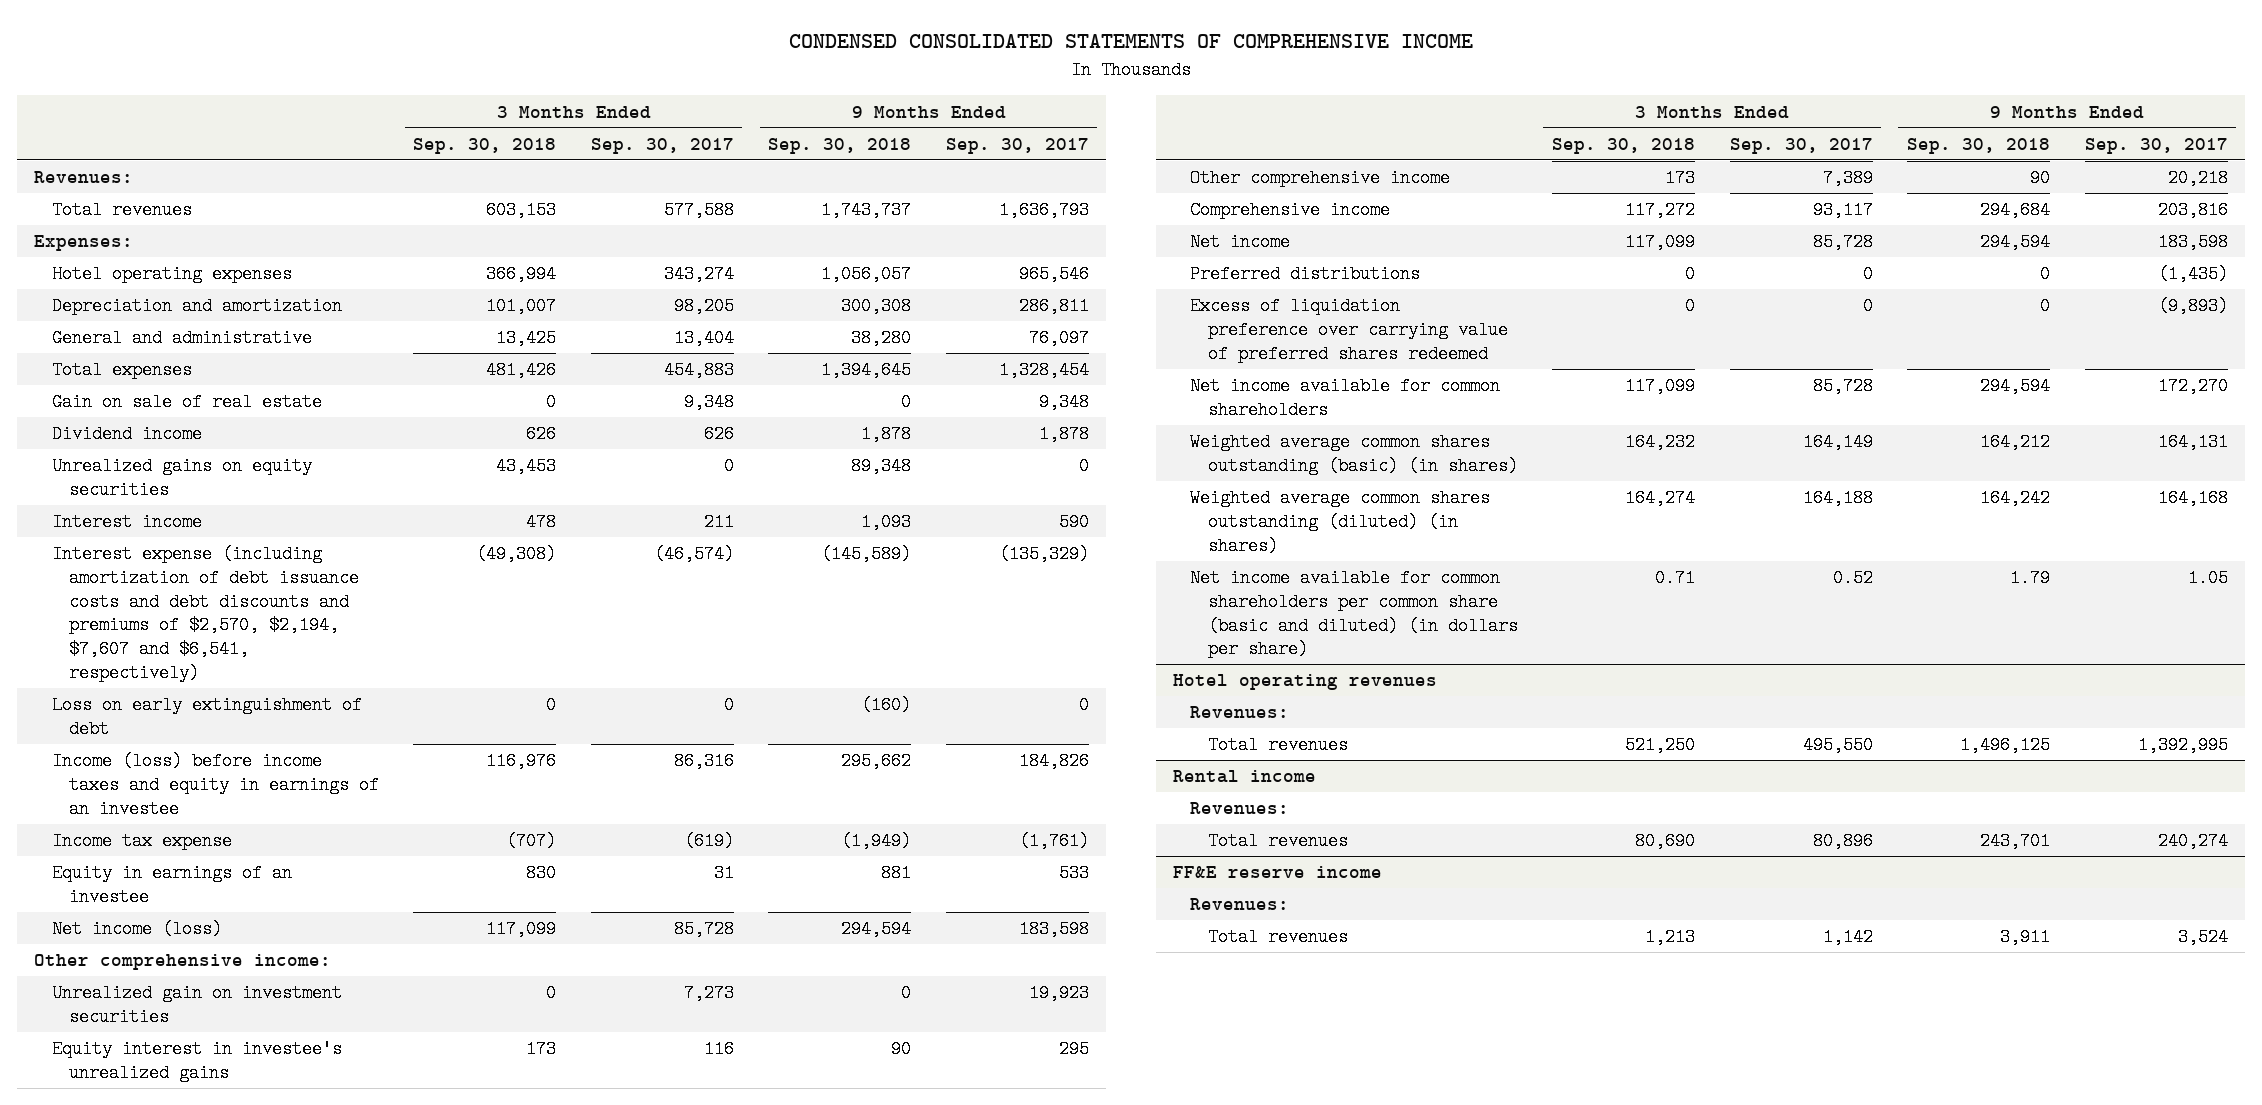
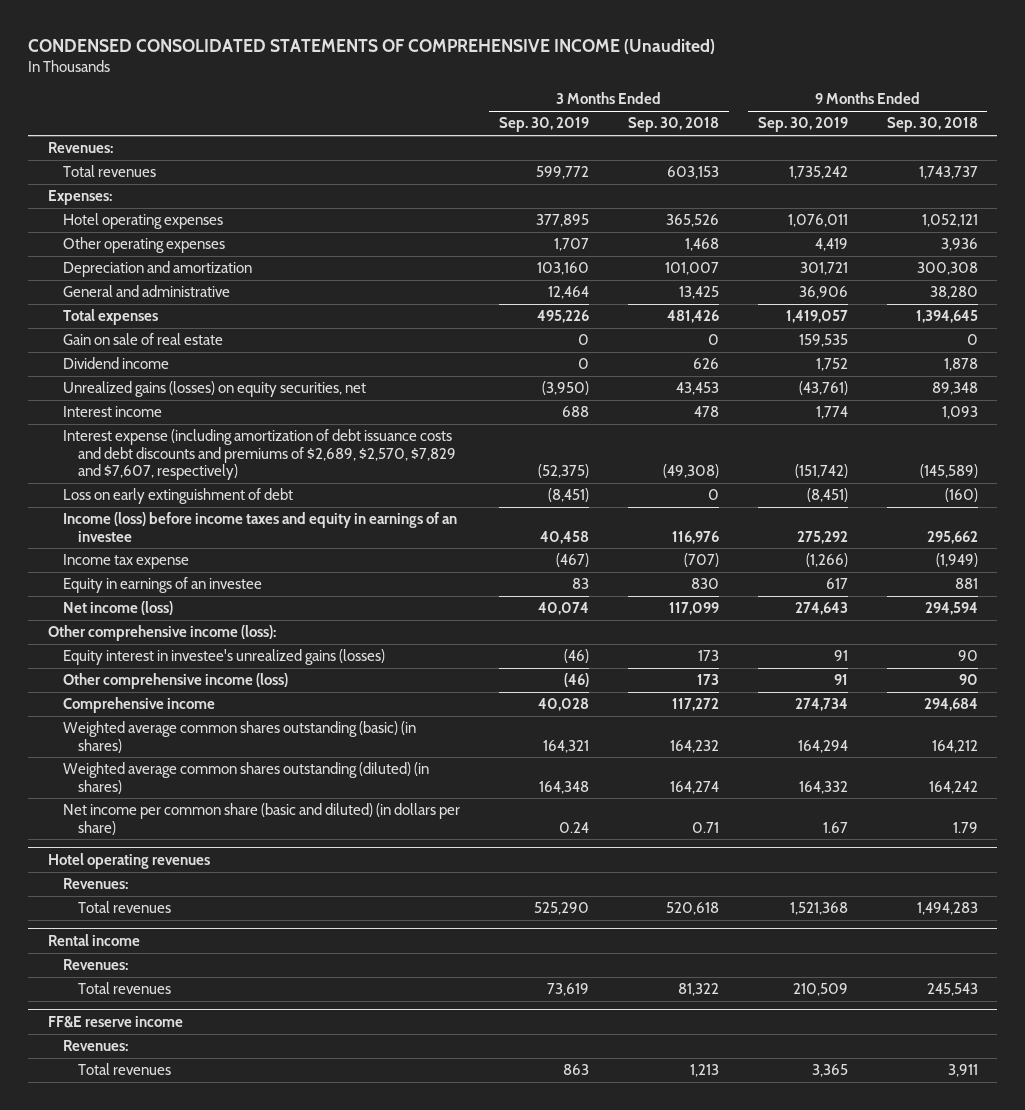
- CONDENSED CONSOLIDATED STATEMENTS OF COMPREHENSIVE INCOME
+ CONDENSED CONSOLIDATED STATEMENTS OF COMPREHENSIVE INCOME (Unaudited)
- | 3 Months Ended Sep. 30, 2018 | 3 Months Ended Sep. 30, 2017 | 9 Months Ended Sep. 30, 2018 | 9 Months Ended Sep. 30, 2017
+ | 3 Months Ended Sep. 30, 2019 | 3 Months Ended Sep. 30, 2018 | 9 Months Ended Sep. 30, 2019 | 9 Months Ended Sep. 30, 2018
- Hotel operating expenses | 366,994 | 343,274 | 1,056,057 | 965,546
+ Hotel operating expenses | 377,895 | 365,526 | 1,076,011 | 1,052,121
+ Other operating expenses | 1,707 | 1,468 | 4,419 | 3,936
- Unrealized gains on equity securities | 43,453 | 0 | 89,348 | 0
+ Unrealized gains (losses) on equity securities, net | (3,950) | 43,453 | (43,761) | 89,348
- Interest expense (including amortization of debt issuance costs and debt discounts and premiums of $2,570, $2,194, $7,607 and $6,541, respectively) | (49,308) | (46,574) | (145,589) | (135,329)
+ Interest expense (including amortization of debt issuance costs and debt discounts and premiums of $2,689, $2,570, $7,829 and $7,607, respectively) | (52,375) | (49,308) | (151,742) | (145,589)
- Other comprehensive income:
- Unrealized gain on investment securities | 0 | 7,273 | 0 | 19,923
- Equity interest in investee's unrealized gains | 173 | 116 | 90 | 295
- Other comprehensive income | 173 | 7,389 | 90 | 20,218
+ Other comprehensive income (loss):
+ Equity interest in investee's unrealized gains (losses) | (46) | 173 | 91 | 90
+ Other comprehensive income (loss) | (46) | 173 | 91 | 90
- Net income | 117,099 | 85,728 | 294,594 | 183,598
- Preferred distributions | 0 | 0 | 0 | (1,435)
- Excess of liquidation preference over carrying value of preferred shares redeemed | 0 | 0 | 0 | (9,893)
- Net income available for common shareholders | 117,099 | 85,728 | 294,594 | 172,270
- Net income available for common shareholders per common share (basic and diluted) (in dollars per share) | 0.71 | 0.52 | 1.79 | 1.05
+ Net income per common share (basic and diluted) (in dollars per share) | 0.24 | 0.71 | 1.67 | 1.79
@ Hotel operating revenues
- Total revenues | 521,250 | 495,550 | 1,496,125 | 1,392,995
+ Total revenues | 525,290 | 520,618 | 1,521,368 | 1,494,283
@ Rental income
- Total revenues | 80,690 | 80,896 | 243,701 | 240,274
+ Total revenues | 73,619 | 81,322 | 210,509 | 245,543

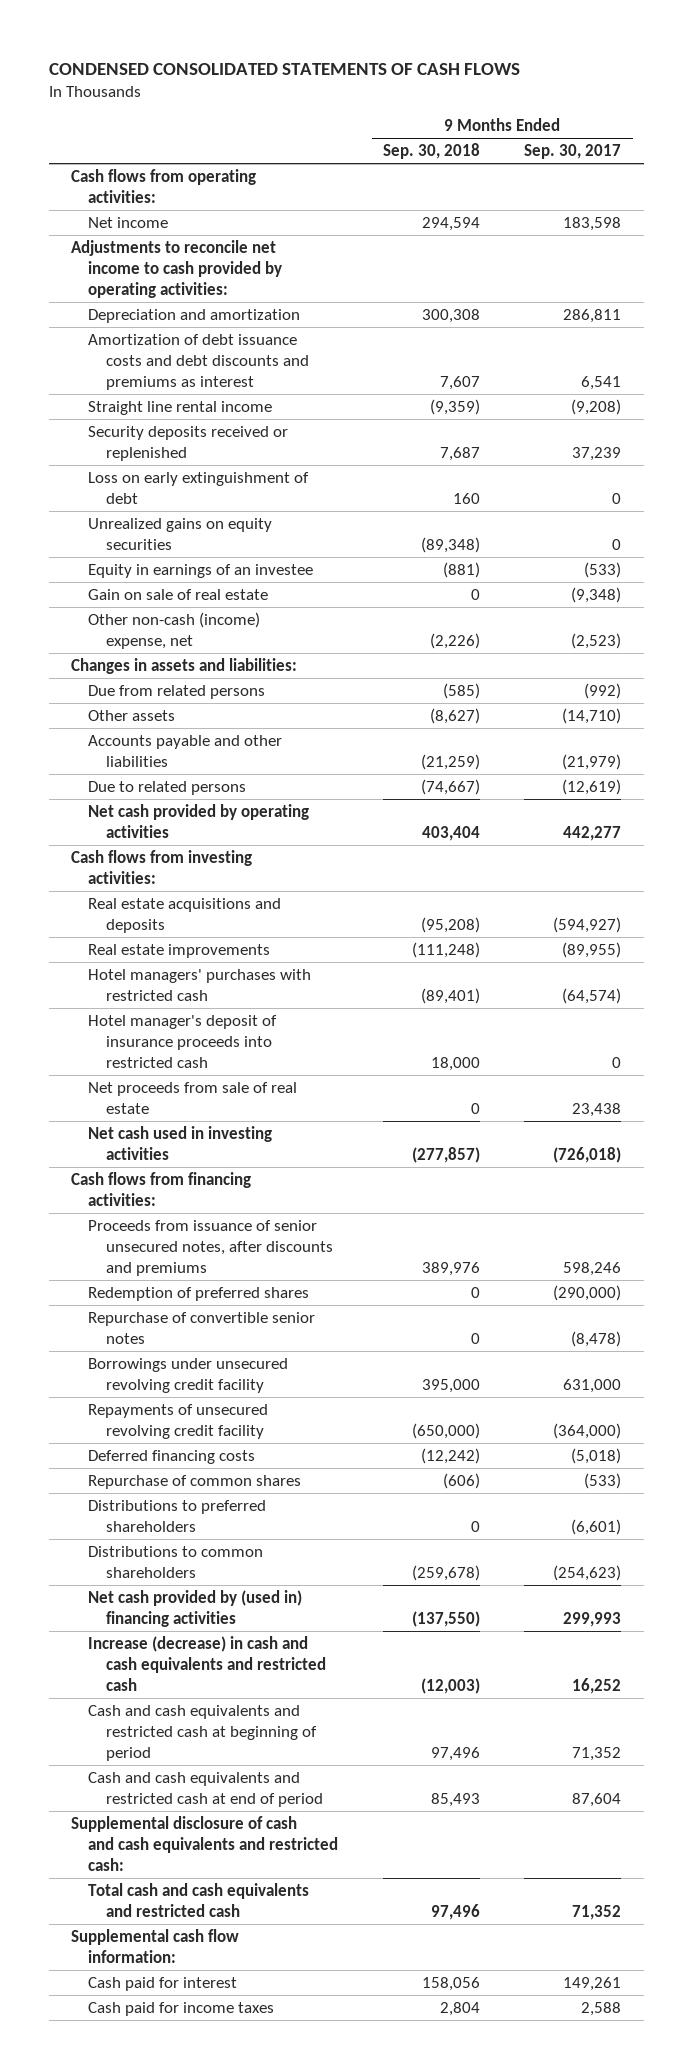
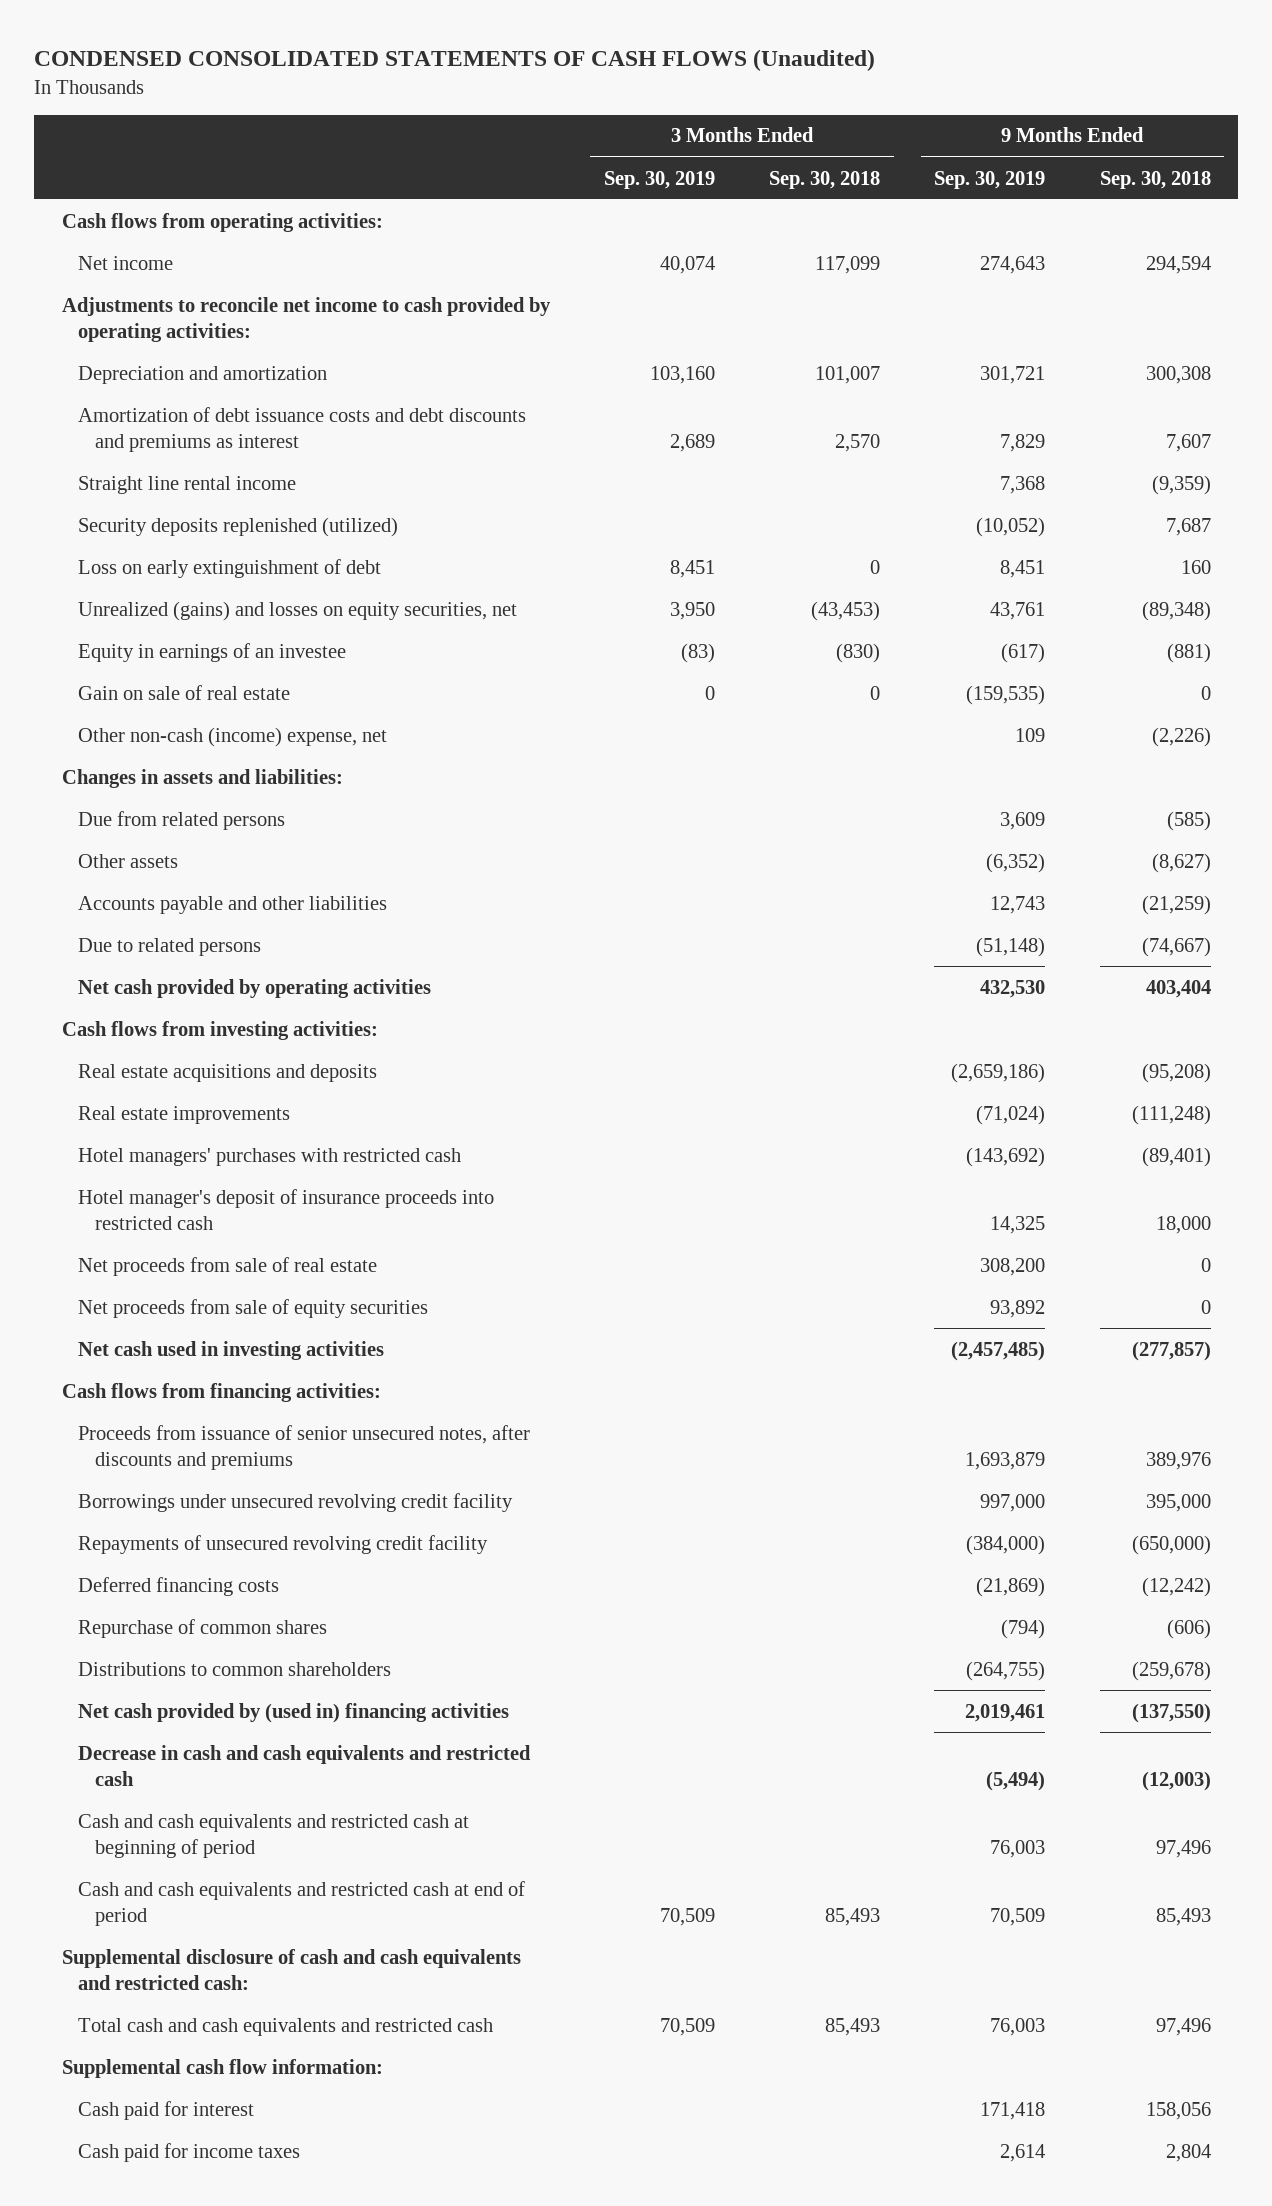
- CONDENSED CONSOLIDATED STATEMENTS OF CASH FLOWS
+ CONDENSED CONSOLIDATED STATEMENTS OF CASH FLOWS (Unaudited)
- | 9 Months Ended Sep. 30, 2018 | 9 Months Ended Sep. 30, 2017
+ | 3 Months Ended Sep. 30, 2019 | 3 Months Ended Sep. 30, 2018 | 9 Months Ended Sep. 30, 2019 | 9 Months Ended Sep. 30, 2018
- Security deposits received or replenished | 7,687 | 37,239
+ Security deposits replenished (utilized) | | | (10,052) | 7,687
- Unrealized gains on equity securities | (89,348) | 0
+ Unrealized (gains) and losses on equity securities, net | 3,950 | (43,453) | 43,761 | (89,348)
+ Net proceeds from sale of equity securities | | | 93,892 | 0
- Redemption of preferred shares | 0 | (290,000)
- Repurchase of convertible senior notes | 0 | (8,478)
- Distributions to preferred shareholders | 0 | (6,601)
- Increase (decrease) in cash and cash equivalents and restricted cash | (12,003) | 16,252
+ Decrease in cash and cash equivalents and restricted cash | | | (5,494) | (12,003)

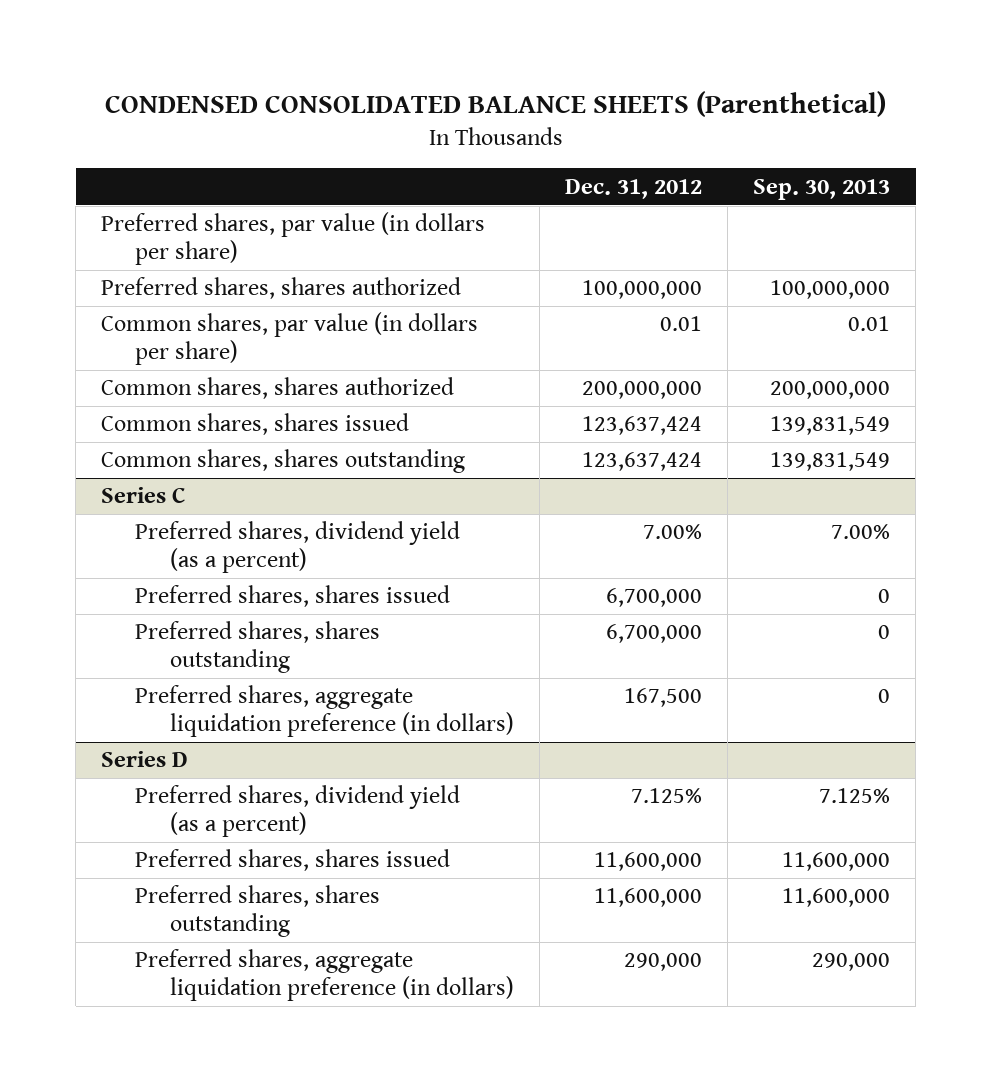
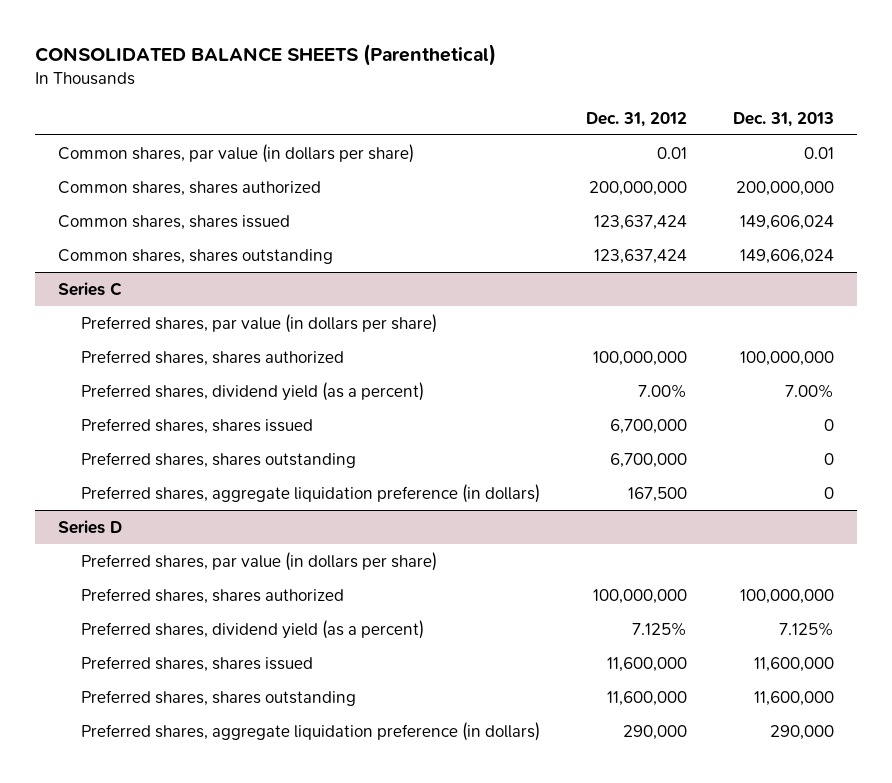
- CONDENSED CONSOLIDATED BALANCE SHEETS (Parenthetical)
+ CONSOLIDATED BALANCE SHEETS (Parenthetical)
- | Dec. 31, 2012 | Sep. 30, 2013
+ | Dec. 31, 2012 | Dec. 31, 2013
- Preferred shares, par value (in dollars per share)
- Preferred shares, shares authorized | 100,000,000 | 100,000,000
@ Series C
+ Preferred shares, par value (in dollars per share)
+ Preferred shares, shares authorized | 100,000,000 | 100,000,000
@ Series D
+ Preferred shares, par value (in dollars per share)
+ Preferred shares, shares authorized | 100,000,000 | 100,000,000

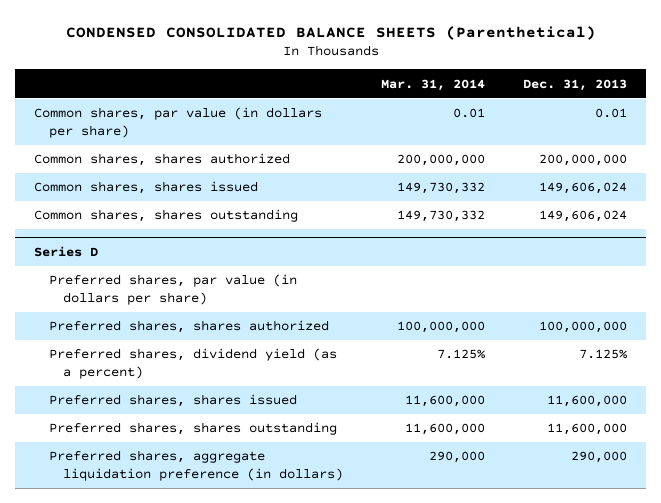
- CONSOLIDATED BALANCE SHEETS (Parenthetical)
+ CONDENSED CONSOLIDATED BALANCE SHEETS (Parenthetical)
- | Dec. 31, 2012 | Dec. 31, 2013
+ | Mar. 31, 2014 | Dec. 31, 2013
- Series C
- Preferred shares, par value (in dollars per share)
- Preferred shares, shares authorized | 100,000,000 | 100,000,000
- Preferred shares, dividend yield (as a percent) | 7.00% | 7.00%
- Preferred shares, shares issued | 6,700,000 | 0
- Preferred shares, shares outstanding | 6,700,000 | 0
- Preferred shares, aggregate liquidation preference (in dollars) | 167,500 | 0

